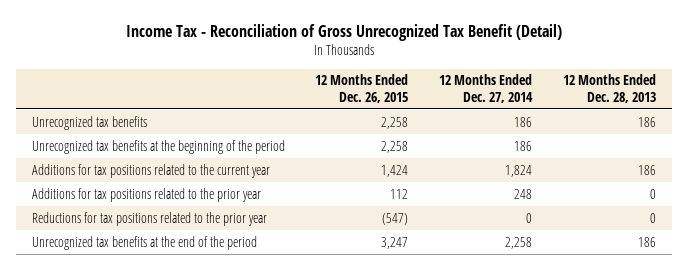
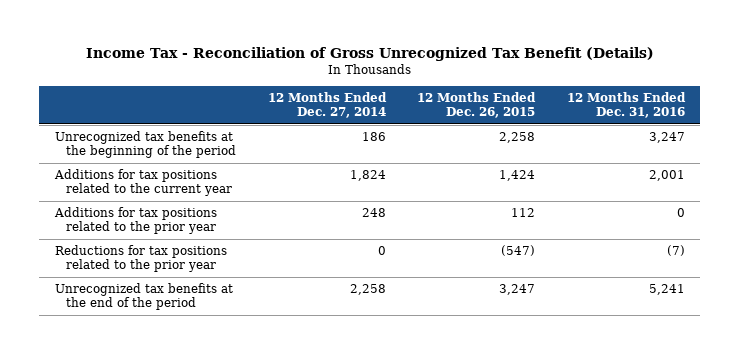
- Income Tax - Reconciliation of Gross Unrecognized Tax Benefit (Detail)
+ Income Tax - Reconciliation of Gross Unrecognized Tax Benefit (Details)
- | 12 Months Ended Dec. 26, 2015 | 12 Months Ended Dec. 27, 2014 | 12 Months Ended Dec. 28, 2013
+ | 12 Months Ended Dec. 27, 2014 | 12 Months Ended Dec. 26, 2015 | 12 Months Ended Dec. 31, 2016
- Unrecognized tax benefits | 2,258 | 186 | 186

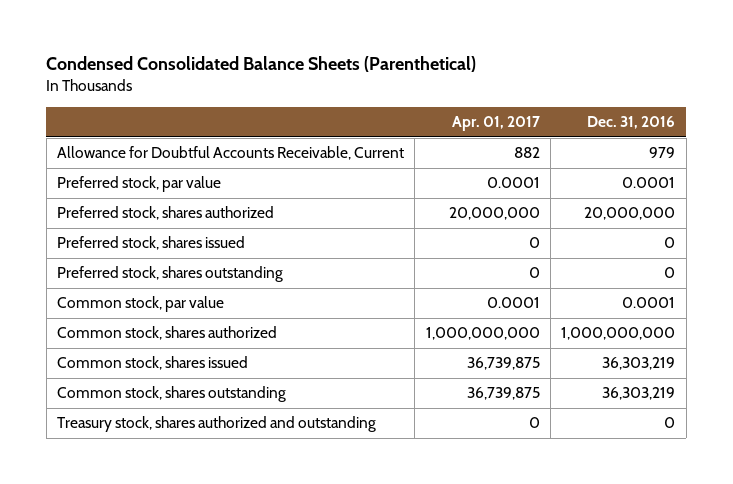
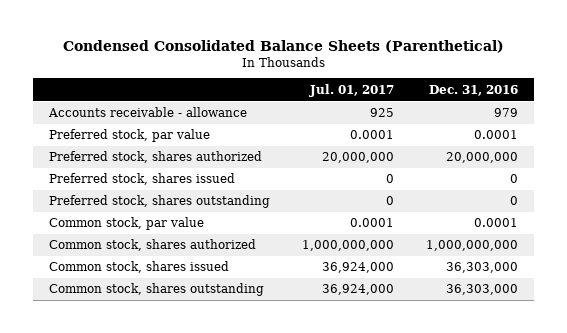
- | Apr. 01, 2017 | Dec. 31, 2016
+ | Jul. 01, 2017 | Dec. 31, 2016
- Allowance for Doubtful Accounts Receivable, Current | 882 | 979
+ Accounts receivable - allowance | 925 | 979
- Common stock, shares issued | 36,739,875 | 36,303,219
- Common stock, shares outstanding | 36,739,875 | 36,303,219
- Treasury stock, shares authorized and outstanding | 0 | 0
+ Common stock, shares issued | 36,924,000 | 36,303,000
+ Common stock, shares outstanding | 36,924,000 | 36,303,000

